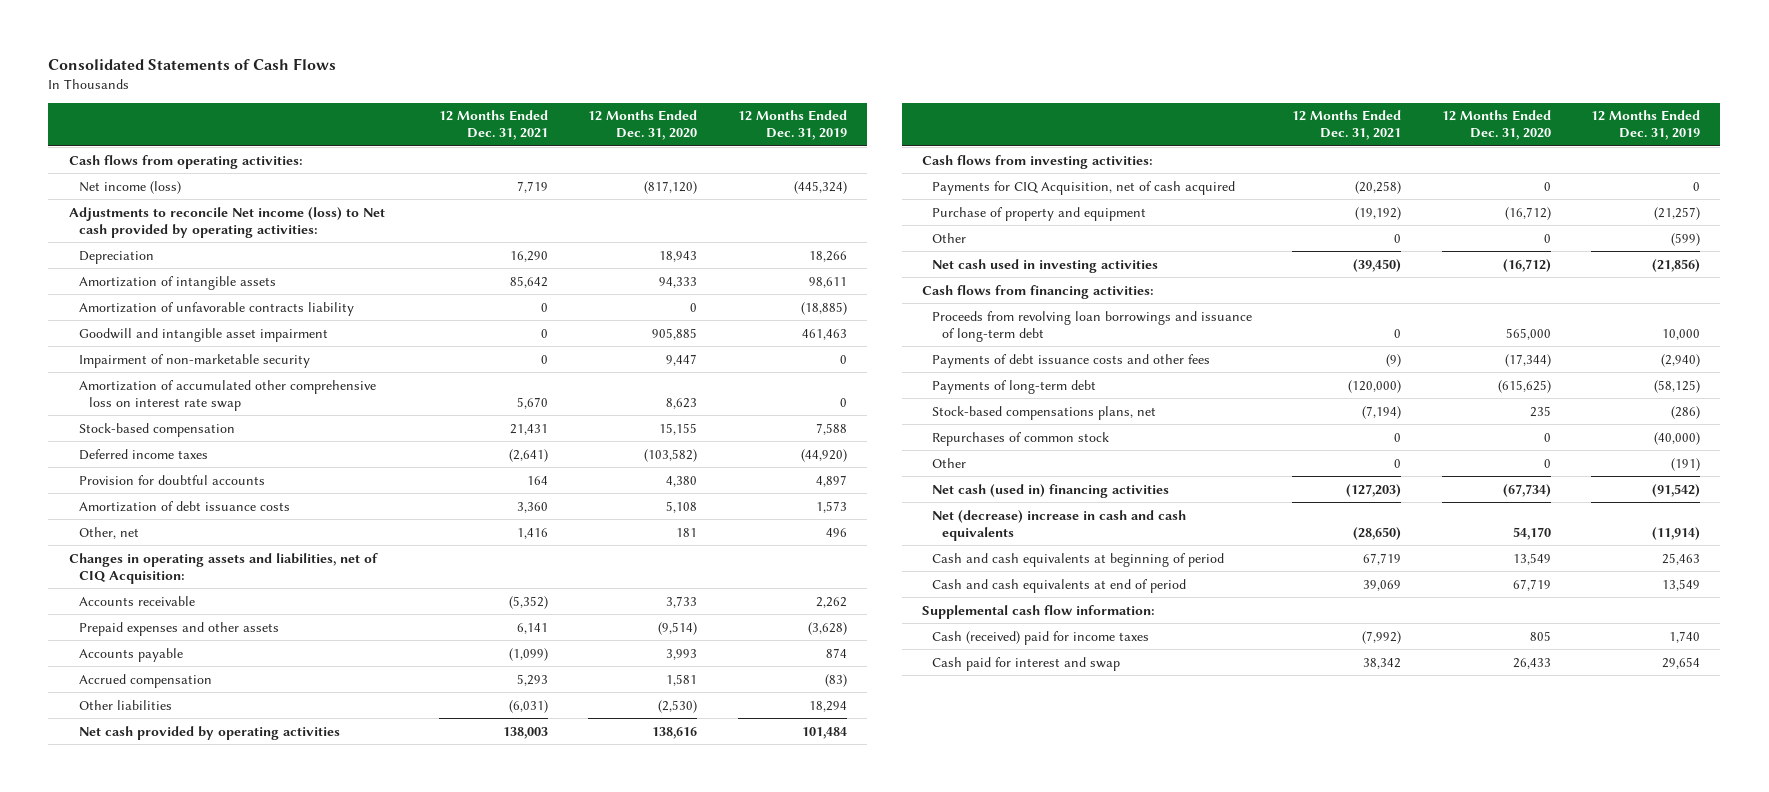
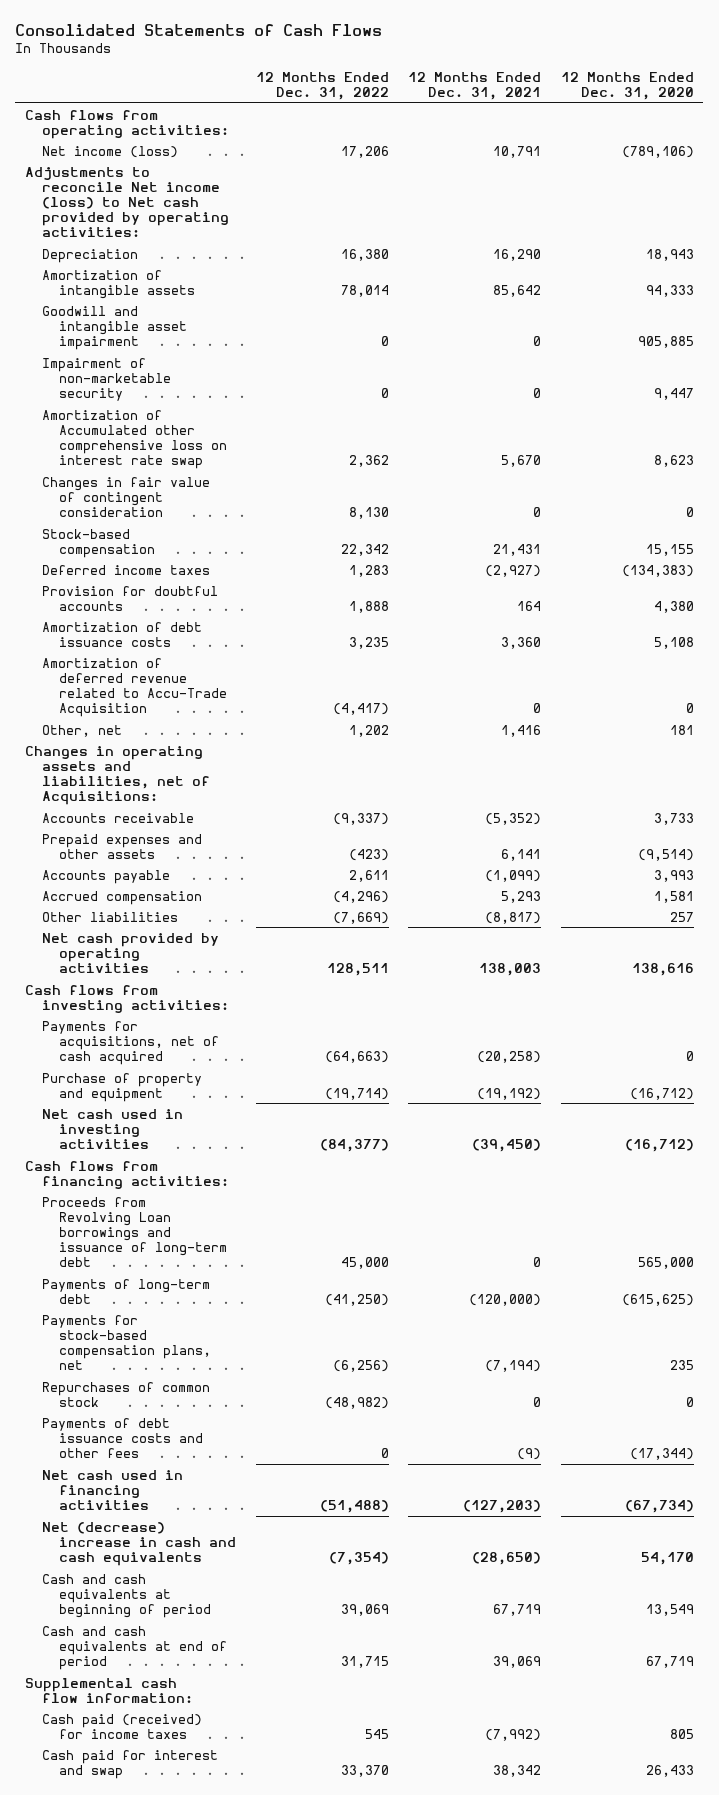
- | 12 Months Ended Dec. 31, 2021 | 12 Months Ended Dec. 31, 2020 | 12 Months Ended Dec. 31, 2019
+ | 12 Months Ended Dec. 31, 2022 | 12 Months Ended Dec. 31, 2021 | 12 Months Ended Dec. 31, 2020
- Net income (loss) | 7,719 | (817,120) | (445,324)
+ Net income (loss) | 17,206 | 10,791 | (789,106)
- Amortization of unfavorable contracts liability | 0 | 0 | (18,885)
- Amortization of accumulated other comprehensive loss on interest rate swap | 5,670 | 8,623 | 0
+ Amortization of Accumulated other comprehensive loss on interest rate swap | 2,362 | 5,670 | 8,623
+ Changes in fair value of contingent consideration | 8,130 | 0 | 0
- Deferred income taxes | (2,641) | (103,582) | (44,920)
+ Deferred income taxes | 1,283 | (2,927) | (134,383)
+ Amortization of deferred revenue related to Accu-Trade Acquisition | (4,417) | 0 | 0
- Changes in operating assets and liabilities, net of CIQ Acquisition:
+ Changes in operating assets and liabilities, net of Acquisitions:
- Other liabilities | (6,031) | (2,530) | 18,294
+ Other liabilities | (7,669) | (8,817) | 257
- Payments for CIQ Acquisition, net of cash acquired | (20,258) | 0 | 0
+ Payments for acquisitions, net of cash acquired | (64,663) | (20,258) | 0
- Other | 0 | 0 | (599)
- Proceeds from revolving loan borrowings and issuance of long-term debt | 0 | 565,000 | 10,000
+ Proceeds from Revolving Loan borrowings and issuance of long-term debt | 45,000 | 0 | 565,000
- Stock-based compensations plans, net | (7,194) | 235 | (286)
+ Payments for stock-based compensation plans, net | (6,256) | (7,194) | 235
- Other | 0 | 0 | (191)
- Net cash (used in) financing activities | (127,203) | (67,734) | (91,542)
moved down: Payments of debt issuance costs and other fees | 0 | (9) | (17,344)
+ Net cash used in financing activities | (51,488) | (127,203) | (67,734)
- Cash (received) paid for income taxes | (7,992) | 805 | 1,740
+ Cash paid (received) for income taxes | 545 | (7,992) | 805

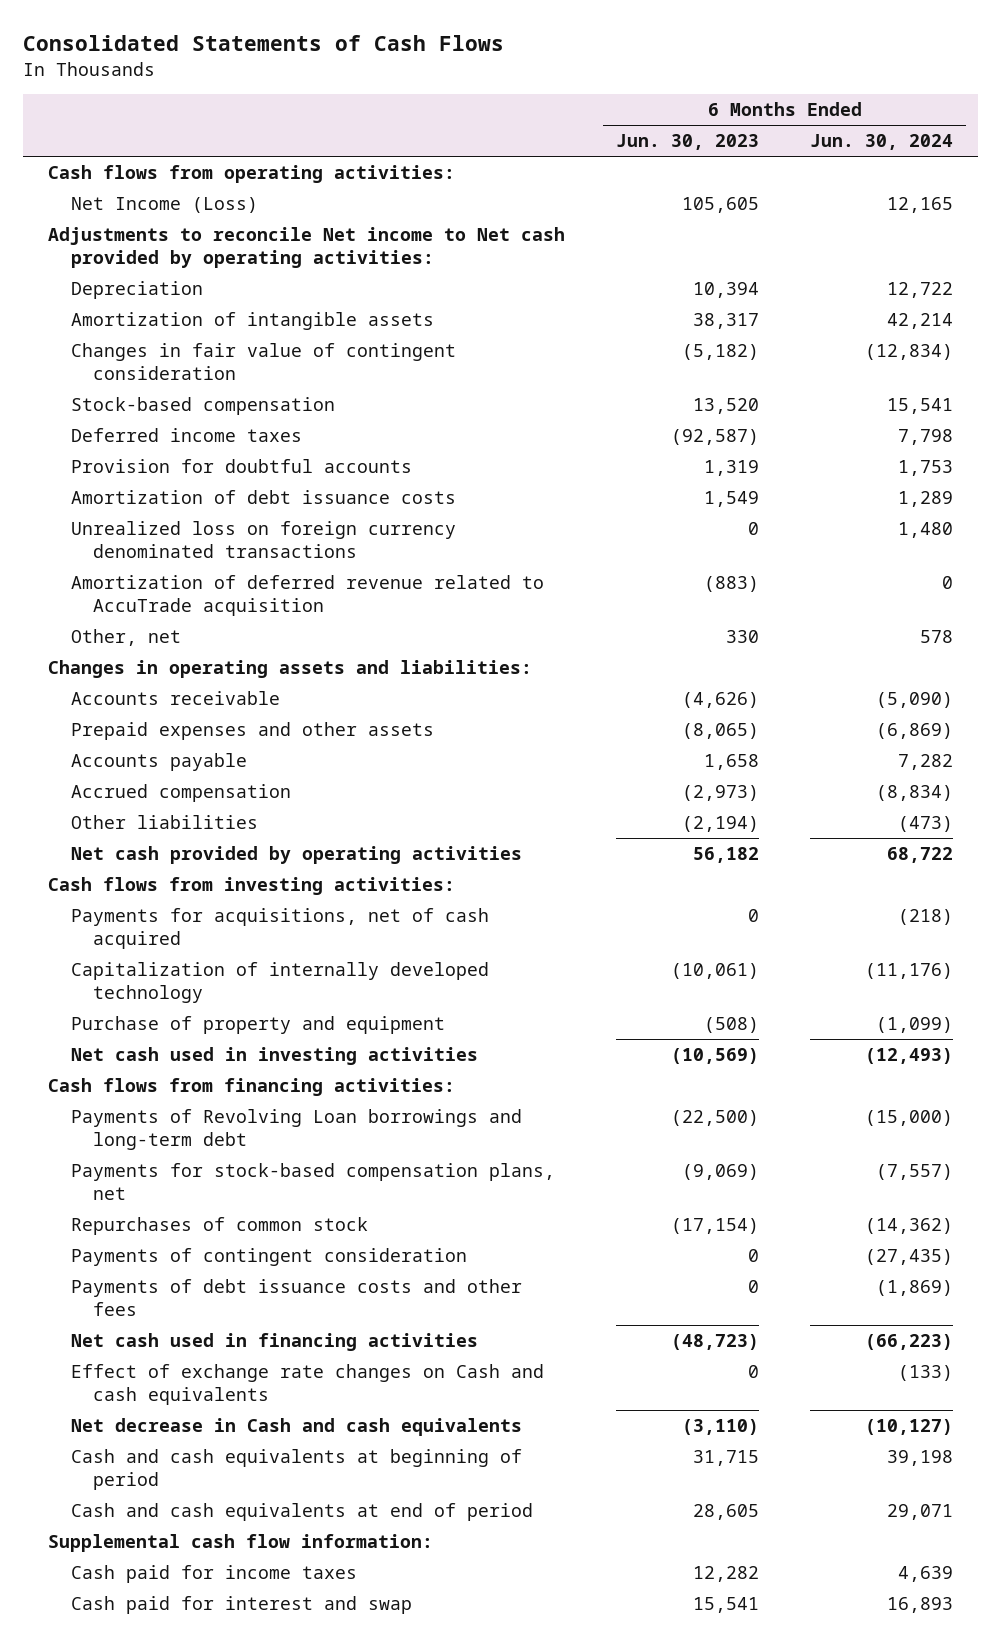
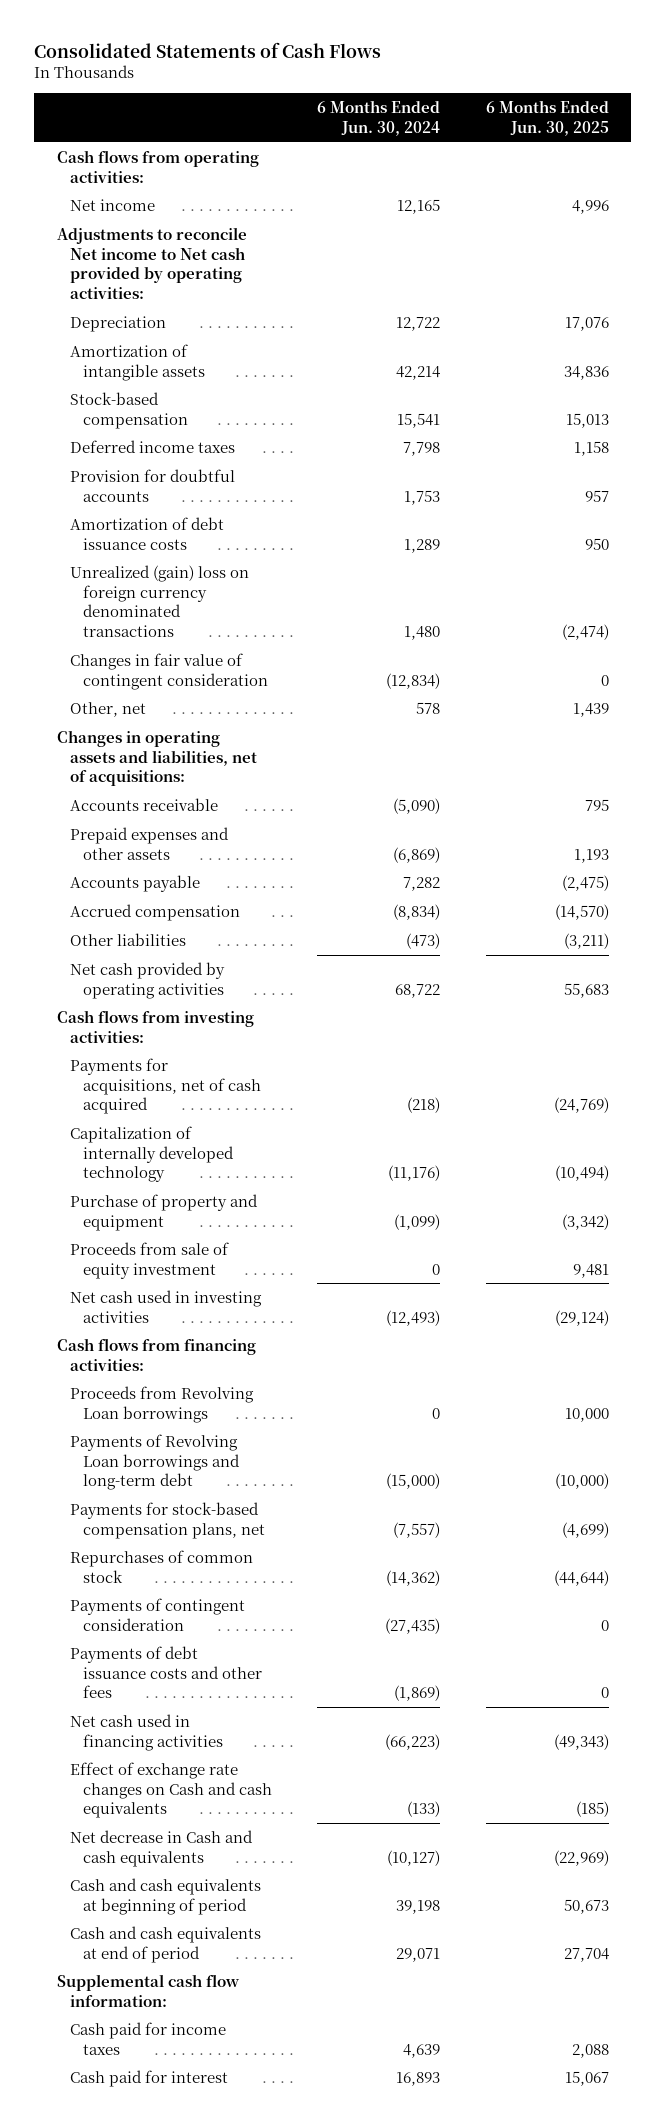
- | 6 Months Ended Jun. 30, 2023 | 6 Months Ended Jun. 30, 2024
+ | 6 Months Ended Jun. 30, 2024 | 6 Months Ended Jun. 30, 2025
- Net Income (Loss) | 105,605 | 12,165
+ Net income | 12,165 | 4,996
- Unrealized loss on foreign currency denominated transactions | 0 | 1,480
- Amortization of deferred revenue related to AccuTrade acquisition | (883) | 0
+ Unrealized (gain) loss on foreign currency denominated transactions | 1,480 | (2,474)
moved down: Changes in fair value of contingent consideration | (12,834) | 0
- Changes in operating assets and liabilities:
+ Changes in operating assets and liabilities, net of acquisitions:
+ Proceeds from sale of equity investment | 0 | 9,481
+ Proceeds from Revolving Loan borrowings | 0 | 10,000
- Cash paid for interest and swap | 15,541 | 16,893
+ Cash paid for interest | 16,893 | 15,067

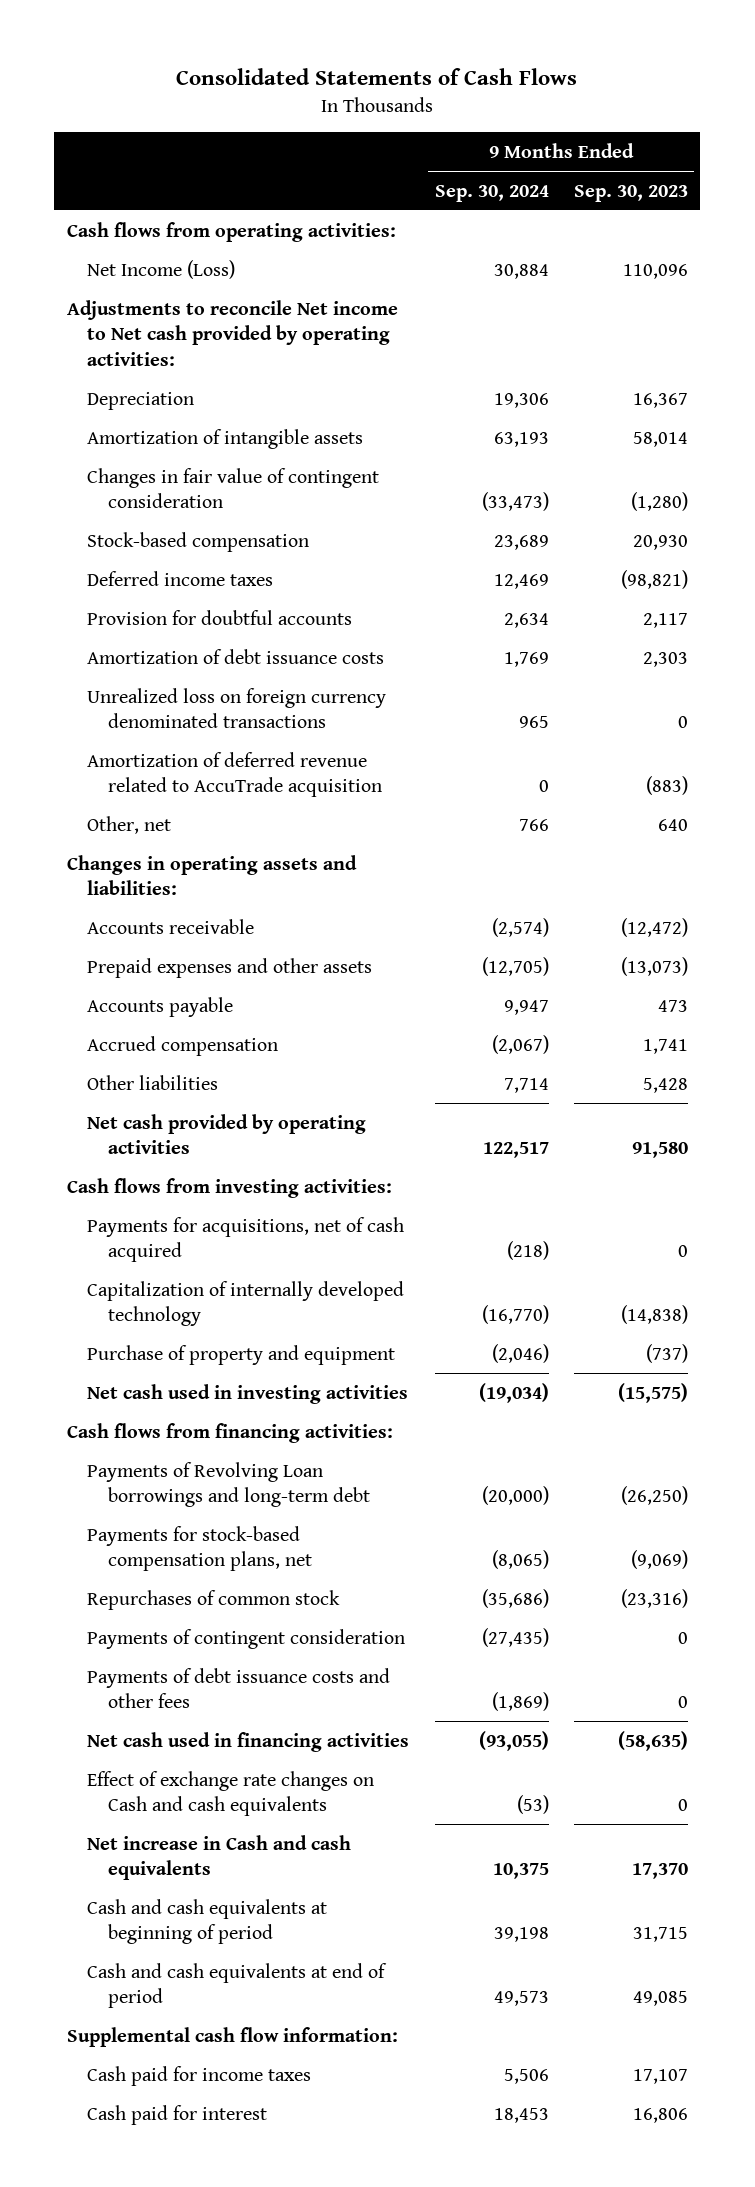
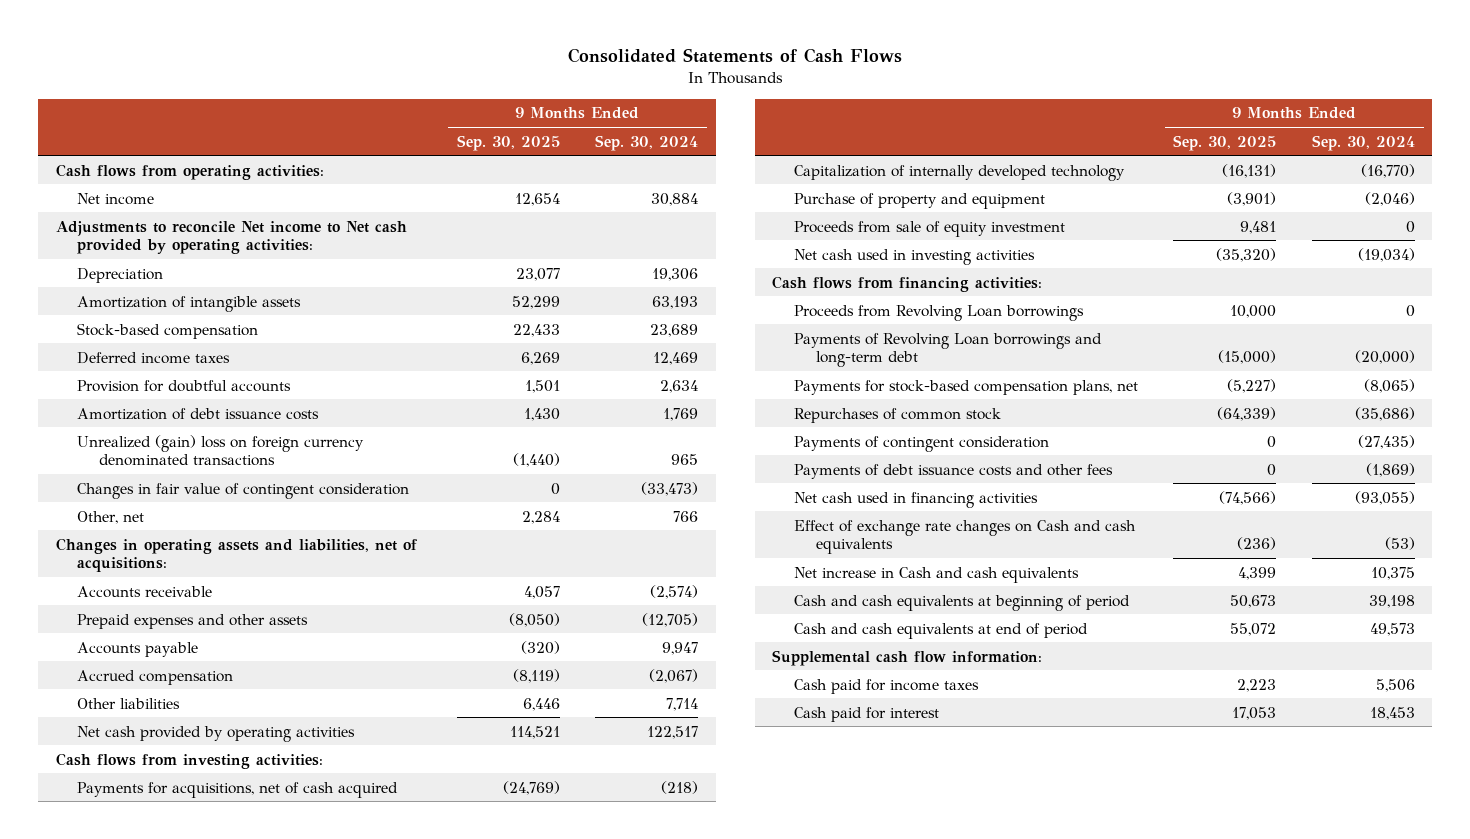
- | 9 Months Ended Sep. 30, 2024 | 9 Months Ended Sep. 30, 2023
+ | 9 Months Ended Sep. 30, 2025 | 9 Months Ended Sep. 30, 2024
- Net Income (Loss) | 30,884 | 110,096
+ Net income | 12,654 | 30,884
- Unrealized loss on foreign currency denominated transactions | 965 | 0
- Amortization of deferred revenue related to AccuTrade acquisition | 0 | (883)
+ Unrealized (gain) loss on foreign currency denominated transactions | (1,440) | 965
moved down: Changes in fair value of contingent consideration | 0 | (33,473)
- Changes in operating assets and liabilities:
+ Changes in operating assets and liabilities, net of acquisitions:
+ Proceeds from sale of equity investment | 9,481 | 0
+ Proceeds from Revolving Loan borrowings | 10,000 | 0

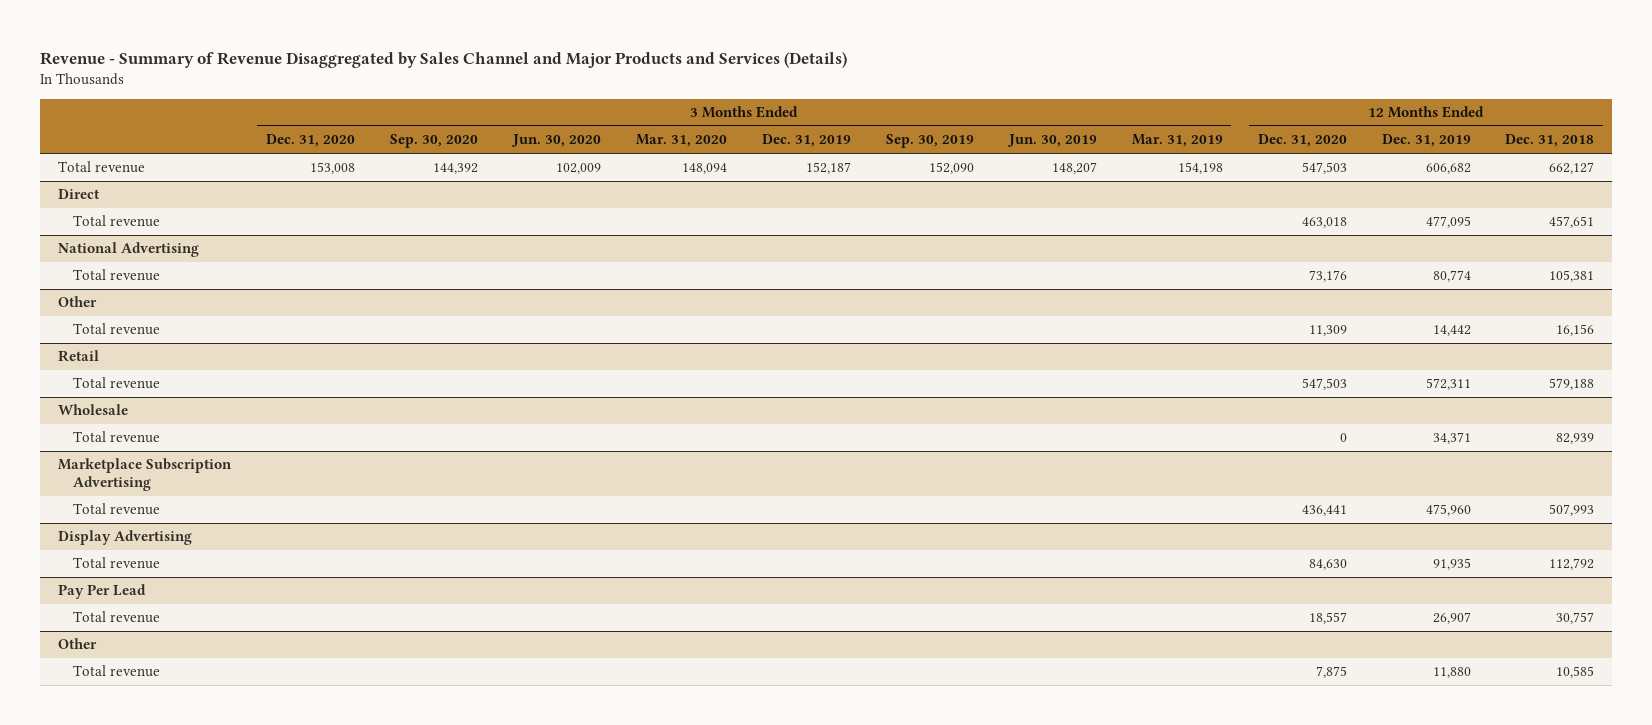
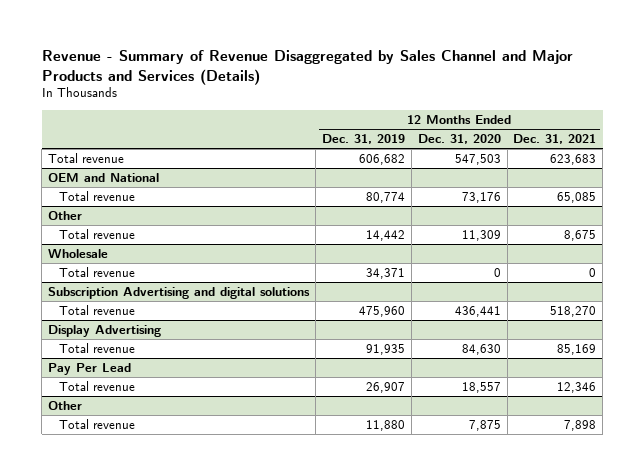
- | 3 Months Ended Dec. 31, 2020 | 3 Months Ended Sep. 30, 2020 | 3 Months Ended Jun. 30, 2020 | 3 Months Ended Mar. 31, 2020 | 3 Months Ended Dec. 31, 2019 | 3 Months Ended Sep. 30, 2019 | 3 Months Ended Jun. 30, 2019 | 3 Months Ended Mar. 31, 2019 | 12 Months Ended Dec. 31, 2020 | 12 Months Ended Dec. 31, 2019 | 12 Months Ended Dec. 31, 2018
+ | 12 Months Ended Dec. 31, 2019 | 12 Months Ended Dec. 31, 2020 | 12 Months Ended Dec. 31, 2021
- Direct
- Total revenue | | | | | | | | | 463,018 | 477,095 | 457,651
- National Advertising
+ OEM and National
- Retail
- Total revenue | | | | | | | | | 547,503 | 572,311 | 579,188
- Marketplace Subscription Advertising
+ Subscription Advertising and digital solutions

